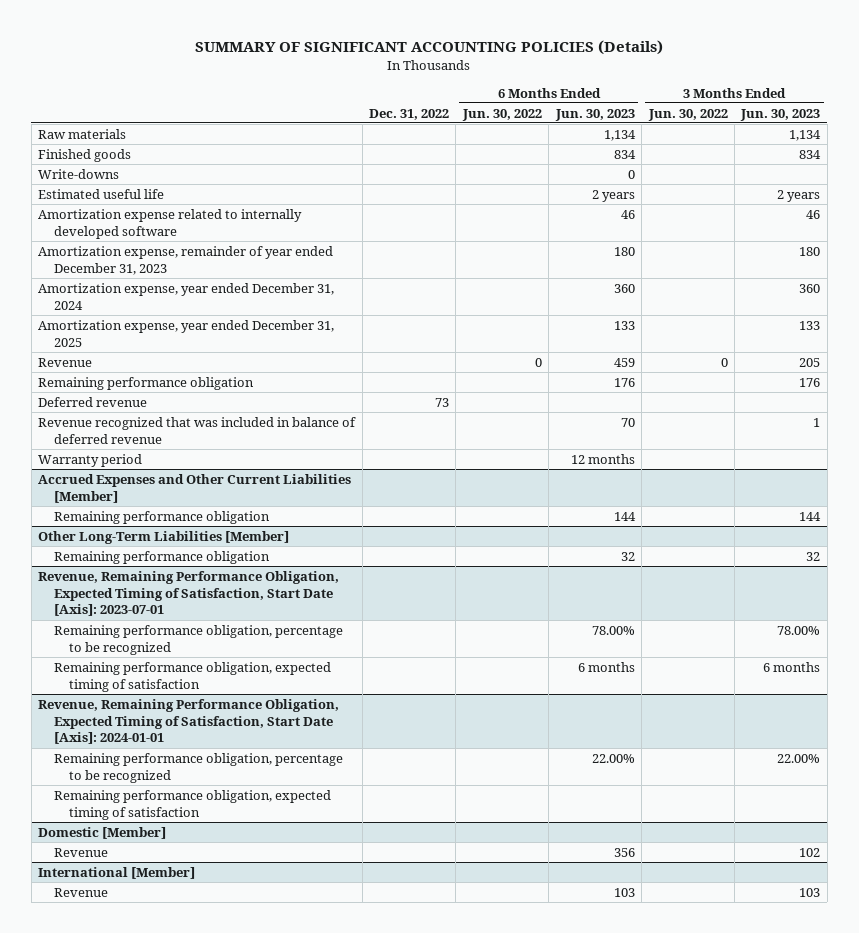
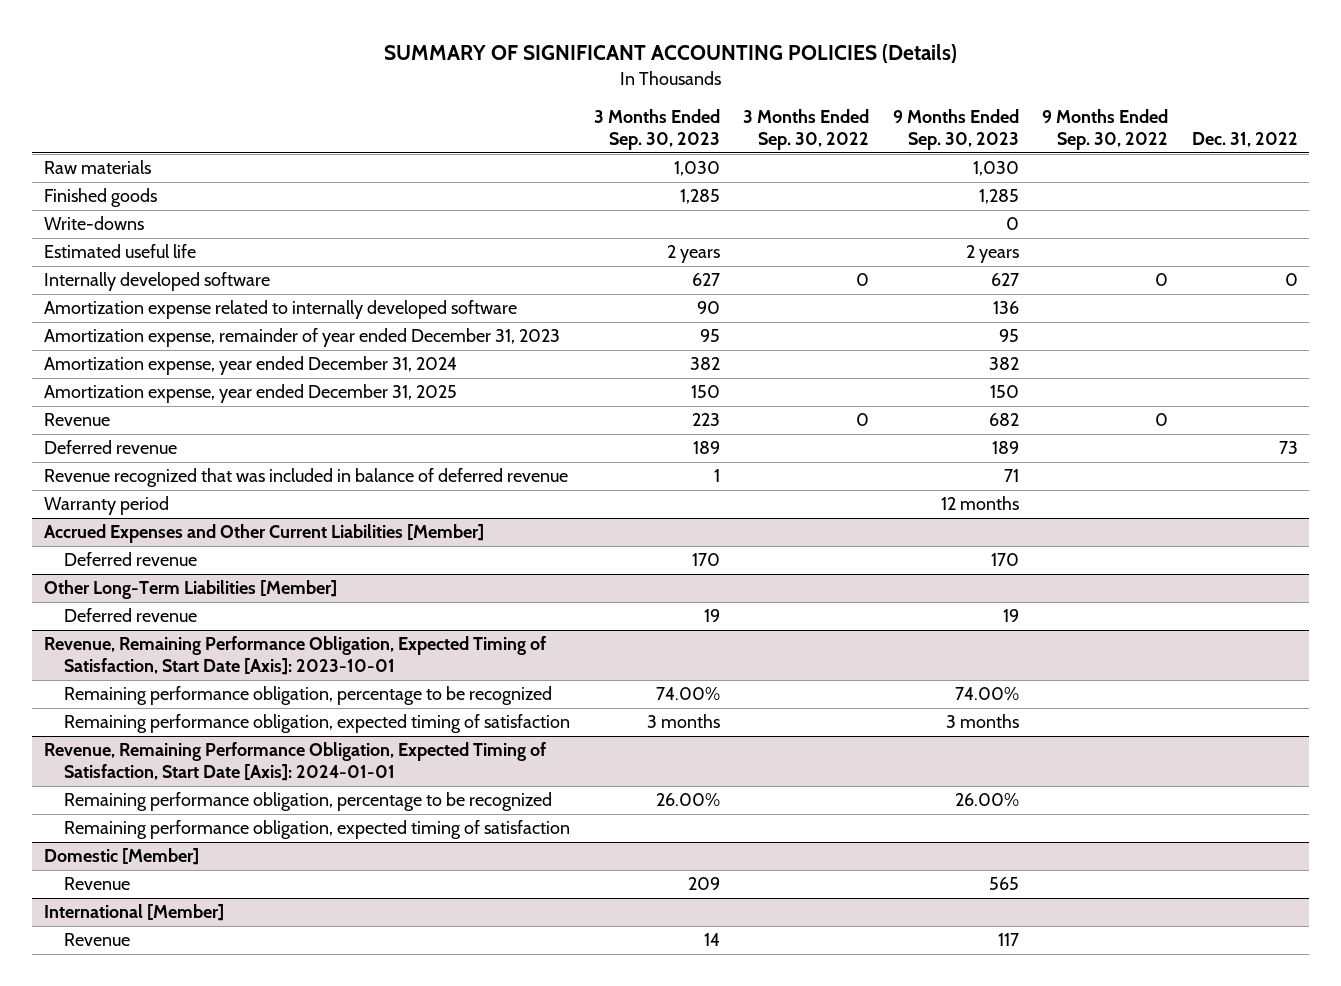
- | Dec. 31, 2022 | 6 Months Ended Jun. 30, 2022 | 6 Months Ended Jun. 30, 2023 | 3 Months Ended Jun. 30, 2022 | 3 Months Ended Jun. 30, 2023
+ | 3 Months Ended Sep. 30, 2023 | 3 Months Ended Sep. 30, 2022 | 9 Months Ended Sep. 30, 2023 | 9 Months Ended Sep. 30, 2022 | Dec. 31, 2022
+ Internally developed software | 627 | 0 | 627 | 0 | 0
- Remaining performance obligation | | | 176 | | 176
@ Accrued Expenses and Other Current Liabilities [Member]
- Remaining performance obligation | | | 144 | | 144
+ Deferred revenue | 170 | | 170 | |
@ Other Long-Term Liabilities [Member]
- Remaining performance obligation | | | 32 | | 32
- Revenue, Remaining Performance Obligation, Expected Timing of Satisfaction, Start Date [Axis]: 2023-07-01
- Remaining performance obligation, percentage to be recognized | | | 78.00% | | 78.00%
- Remaining performance obligation, expected timing of satisfaction | | | 6 months | | 6 months
@ Other Long-Term Liabilities [Member]
+ Deferred revenue | 19 | | 19 | |
+ Revenue, Remaining Performance Obligation, Expected Timing of Satisfaction, Start Date [Axis]: 2023-10-01
+ Remaining performance obligation, percentage to be recognized | 74.00% | | 74.00% | |
+ Remaining performance obligation, expected timing of satisfaction | 3 months | | 3 months | |

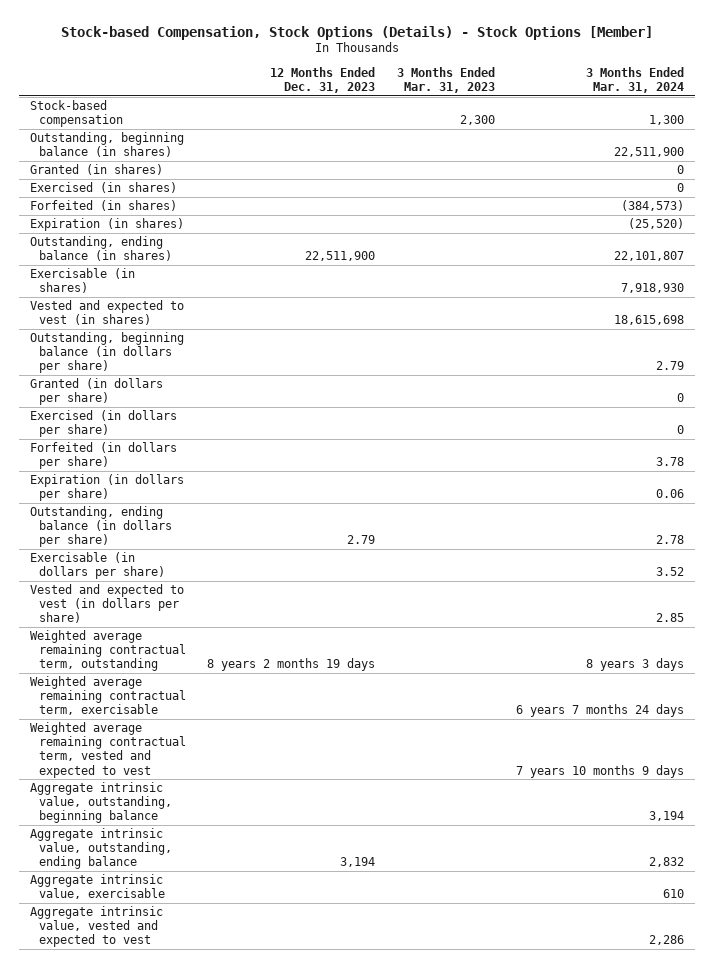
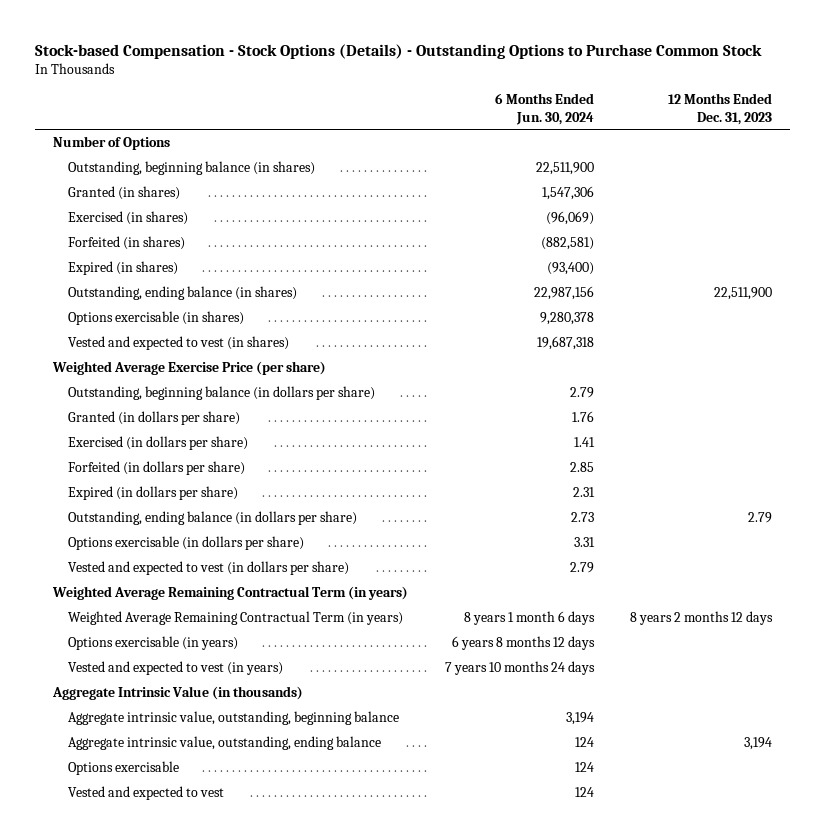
- Stock-based Compensation, Stock Options (Details) - Stock Options [Member]
+ Stock-based Compensation - Stock Options (Details) - Outstanding Options to Purchase Common Stock
- | 12 Months Ended Dec. 31, 2023 | 3 Months Ended Mar. 31, 2023 | 3 Months Ended Mar. 31, 2024
+ | 6 Months Ended Jun. 30, 2024 | 12 Months Ended Dec. 31, 2023
- Stock-based compensation | | 2,300 | 1,300
+ Number of Options
- Expiration (in shares) | | | (25,520)
+ Expired (in shares) | (93,400) |
- Exercisable (in shares) | | | 7,918,930
+ Options exercisable (in shares) | 9,280,378 |
+ Weighted Average Exercise Price (per share)
- Expiration (in dollars per share) | | | 0.06
+ Expired (in dollars per share) | 2.31 |
- Exercisable (in dollars per share) | | | 3.52
+ Options exercisable (in dollars per share) | 3.31 |
- Weighted average remaining contractual term, outstanding | 8 years 2 months 19 days | | 8 years 3 days
- Weighted average remaining contractual term, exercisable | | | 6 years 7 months 24 days
- Weighted average remaining contractual term, vested and expected to vest | | | 7 years 10 months 9 days
+ Weighted Average Remaining Contractual Term (in years)
+ Weighted Average Remaining Contractual Term (in years) | 8 years 1 month 6 days | 8 years 2 months 12 days
+ Options exercisable (in years) | 6 years 8 months 12 days |
+ Vested and expected to vest (in years) | 7 years 10 months 24 days |
+ Aggregate Intrinsic Value (in thousands)
- Aggregate intrinsic value, exercisable | | | 610
- Aggregate intrinsic value, vested and expected to vest | | | 2,286
+ Options exercisable | 124 |
+ Vested and expected to vest | 124 |

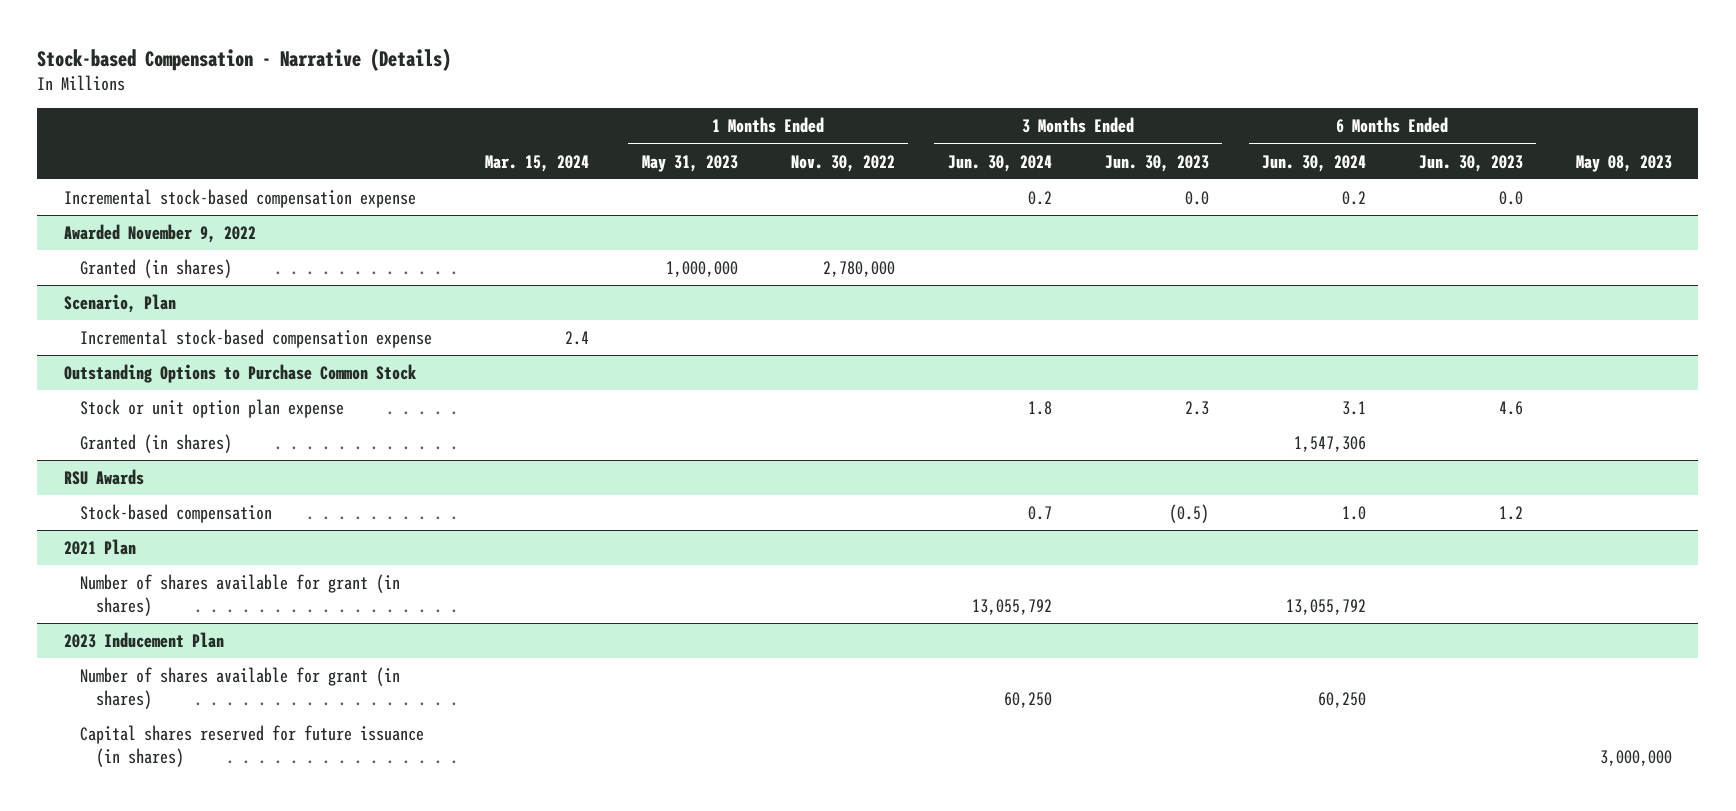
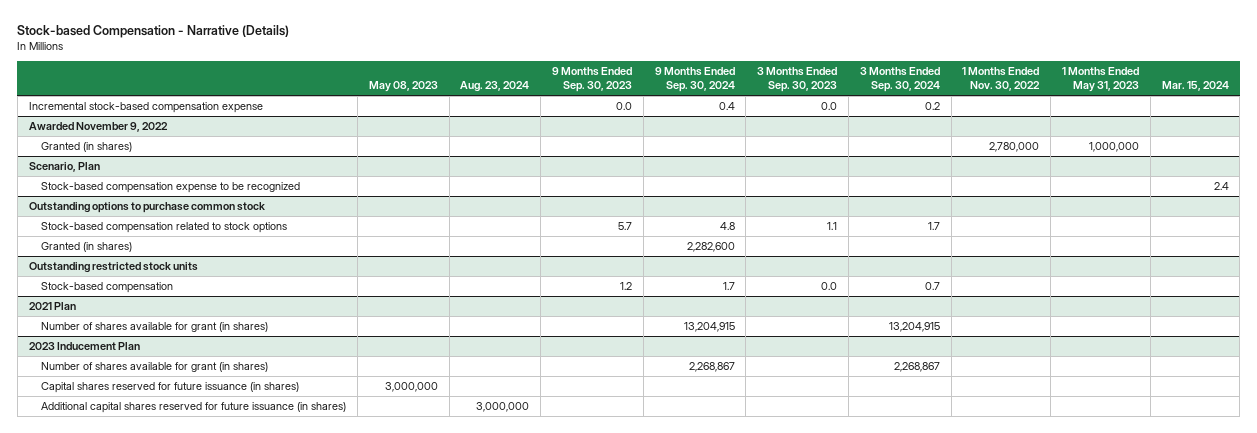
- | Mar. 15, 2024 | 1 Months Ended May 31, 2023 | 1 Months Ended Nov. 30, 2022 | 3 Months Ended Jun. 30, 2024 | 3 Months Ended Jun. 30, 2023 | 6 Months Ended Jun. 30, 2024 | 6 Months Ended Jun. 30, 2023 | May 08, 2023
+ | May 08, 2023 | Aug. 23, 2024 | 9 Months Ended Sep. 30, 2023 | 9 Months Ended Sep. 30, 2024 | 3 Months Ended Sep. 30, 2023 | 3 Months Ended Sep. 30, 2024 | 1 Months Ended Nov. 30, 2022 | 1 Months Ended May 31, 2023 | Mar. 15, 2024
@ Scenario, Plan
- Incremental stock-based compensation expense | 2.4 | | | | | | |
- Outstanding Options to Purchase Common Stock
- Stock or unit option plan expense | | | | 1.8 | 2.3 | 3.1 | 4.6 |
@ Scenario, Plan
+ Stock-based compensation expense to be recognized | | | | | | | | | 2.4
+ Outstanding options to purchase common stock
+ Stock-based compensation related to stock options | | | 5.7 | 4.8 | 1.1 | 1.7 | | |
- RSU Awards
+ Outstanding restricted stock units
@ 2023 Inducement Plan
+ Additional capital shares reserved for future issuance (in shares) | | 3,000,000 | | | | | | |

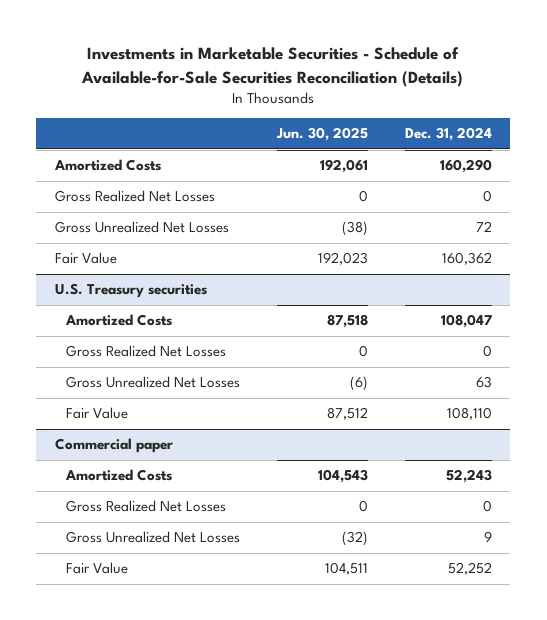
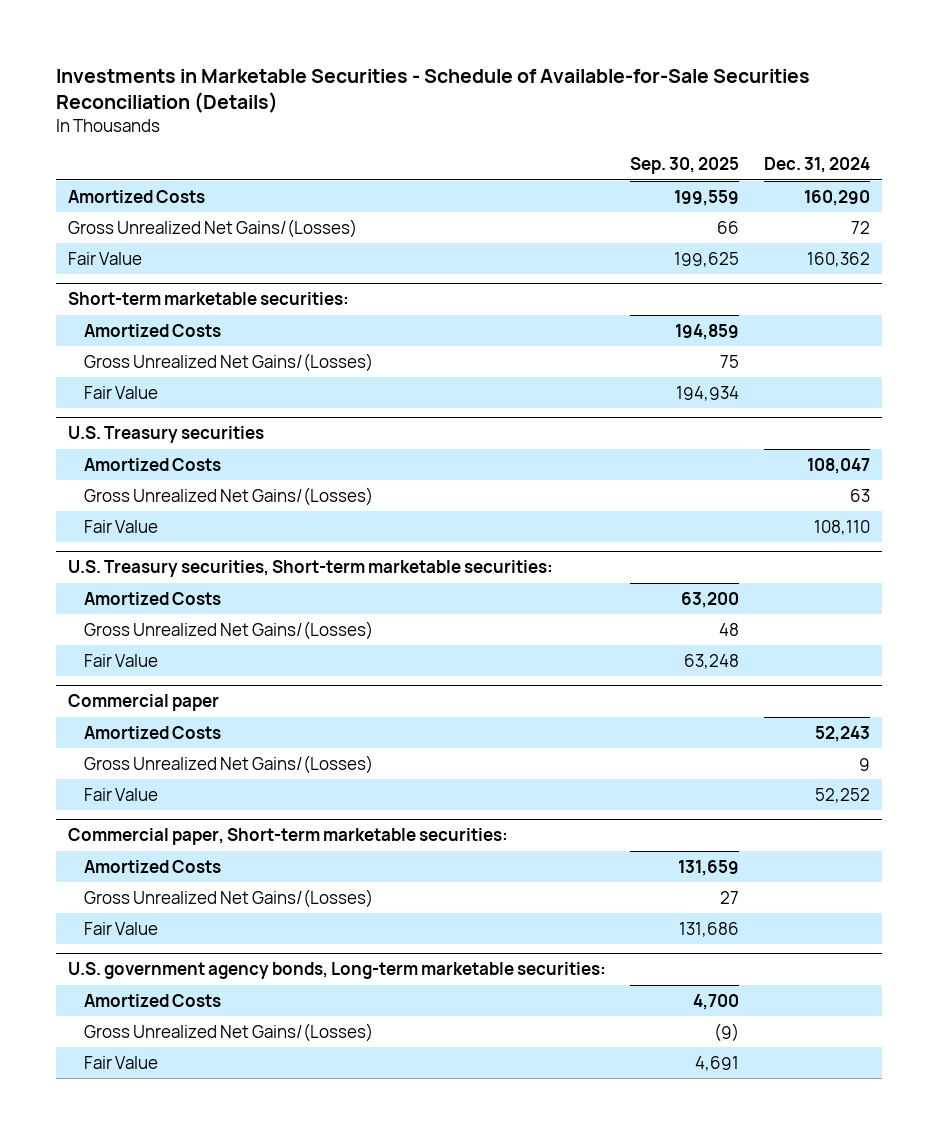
- | Jun. 30, 2025 | Dec. 31, 2024
+ | Sep. 30, 2025 | Dec. 31, 2024
- Gross Realized Net Losses | 0 | 0
- Gross Unrealized Net Losses | (38) | 72
+ Gross Unrealized Net Gains/(Losses) | 66 | 72
+ Short-term marketable securities:
+ Amortized Costs | 194,859 |
+ Gross Unrealized Net Gains/(Losses) | 75 |
+ Fair Value | 194,934 |
@ U.S. Treasury securities
- Gross Realized Net Losses | 0 | 0
- Gross Unrealized Net Losses | (6) | 63
+ Gross Unrealized Net Gains/(Losses) | | 63
+ U.S. Treasury securities, Short-term marketable securities:
+ Amortized Costs | 63,200 |
+ Gross Unrealized Net Gains/(Losses) | 48 |
+ Fair Value | 63,248 |
@ Commercial paper
- Gross Realized Net Losses | 0 | 0
- Gross Unrealized Net Losses | (32) | 9
+ Gross Unrealized Net Gains/(Losses) | | 9
+ Commercial paper, Short-term marketable securities:
+ Amortized Costs | 131,659 |
+ Gross Unrealized Net Gains/(Losses) | 27 |
+ Fair Value | 131,686 |
+ U.S. government agency bonds, Long-term marketable securities:
+ Amortized Costs | 4,700 |
+ Gross Unrealized Net Gains/(Losses) | (9) |
+ Fair Value | 4,691 |

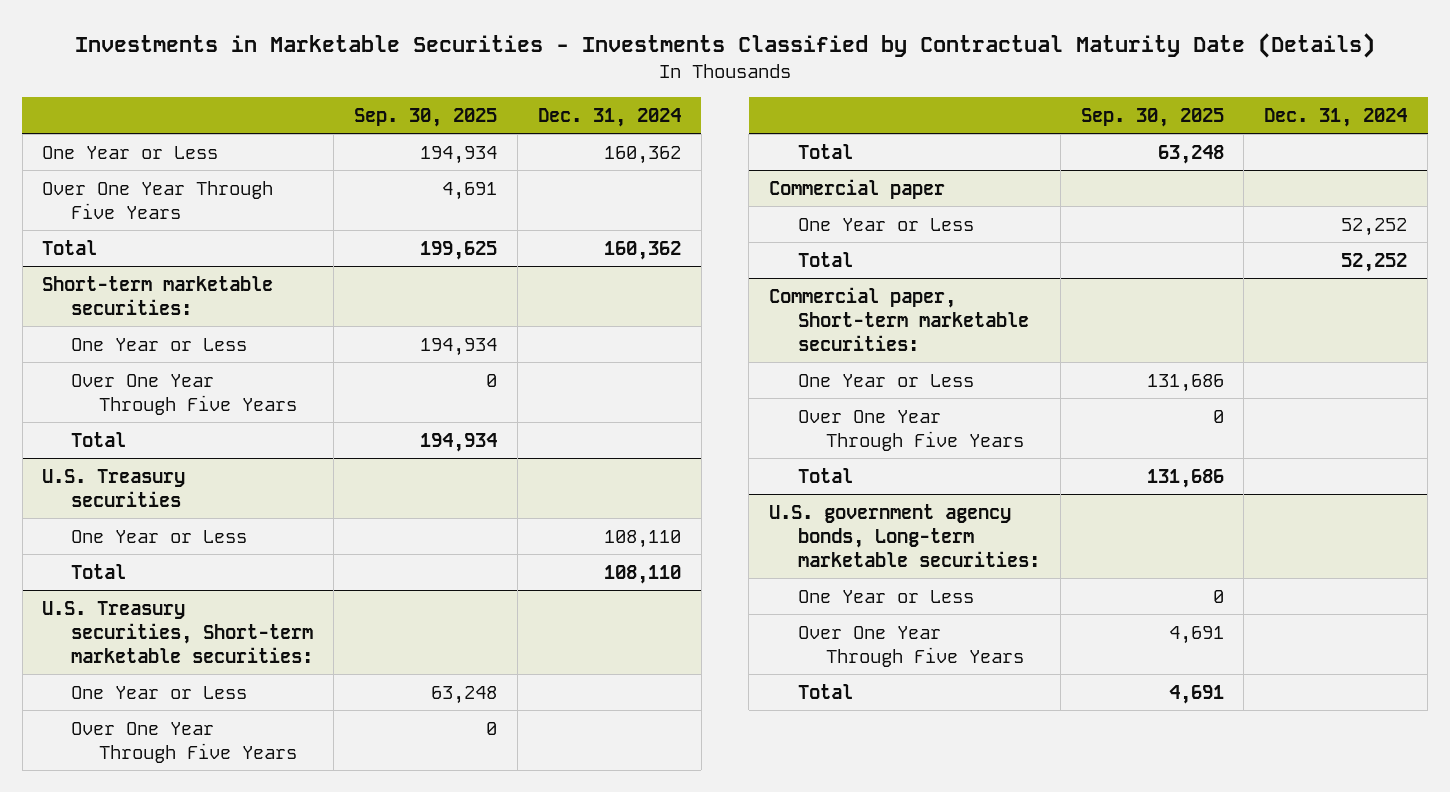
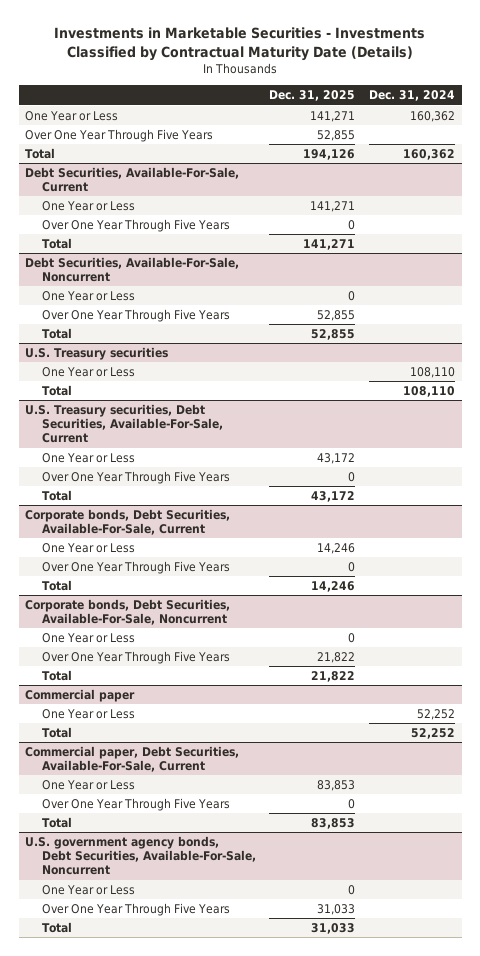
- | Sep. 30, 2025 | Dec. 31, 2024
+ | Dec. 31, 2025 | Dec. 31, 2024
- Short-term marketable securities:
+ Debt Securities, Available-For-Sale, Current
+ Debt Securities, Available-For-Sale, Noncurrent
+ One Year or Less | 0 |
+ Over One Year Through Five Years | 52,855 |
+ Total | 52,855 |
- U.S. Treasury securities, Short-term marketable securities:
- One Year or Less | 63,248 |
- Over One Year Through Five Years | 0 |
- Total | 63,248 |
+ U.S. Treasury securities, Debt Securities, Available-For-Sale, Current
+ One Year or Less | 43,172 |
+ Over One Year Through Five Years | 0 |
+ Total | 43,172 |
+ Corporate bonds, Debt Securities, Available-For-Sale, Current
+ One Year or Less | 14,246 |
+ Over One Year Through Five Years | 0 |
+ Total | 14,246 |
+ Corporate bonds, Debt Securities, Available-For-Sale, Noncurrent
+ One Year or Less | 0 |
+ Over One Year Through Five Years | 21,822 |
+ Total | 21,822 |
- Commercial paper, Short-term marketable securities:
- One Year or Less | 131,686 |
- Over One Year Through Five Years | 0 |
- Total | 131,686 |
- U.S. government agency bonds, Long-term marketable securities:
- One Year or Less | 0 |
- Over One Year Through Five Years | 4,691 |
- Total | 4,691 |
+ Commercial paper, Debt Securities, Available-For-Sale, Current
+ One Year or Less | 83,853 |
+ Over One Year Through Five Years | 0 |
+ Total | 83,853 |
+ U.S. government agency bonds, Debt Securities, Available-For-Sale, Noncurrent
+ One Year or Less | 0 |
+ Over One Year Through Five Years | 31,033 |
+ Total | 31,033 |

